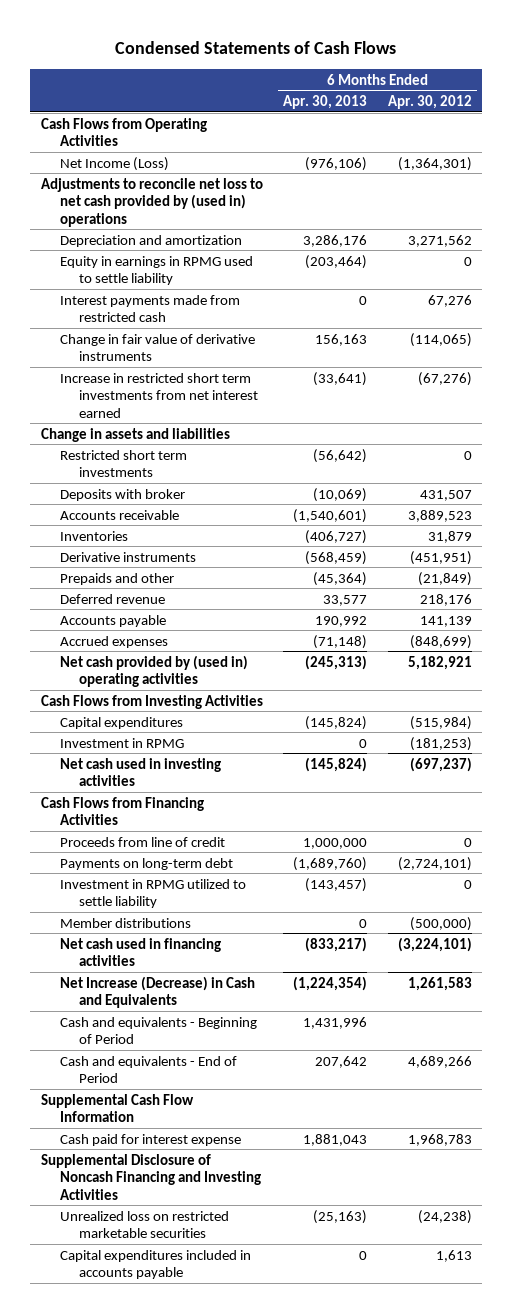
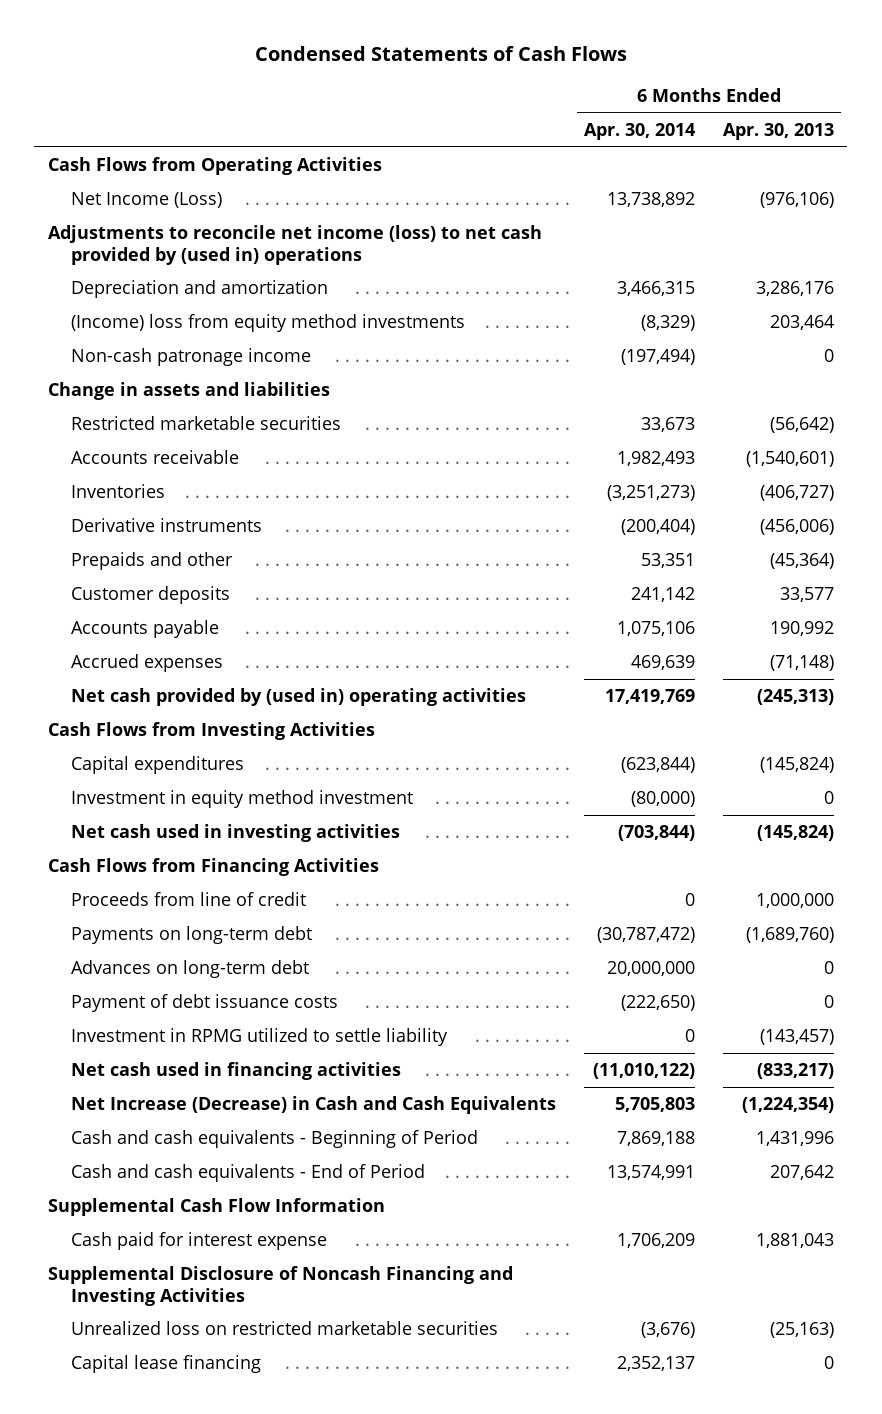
- | 6 Months Ended Apr. 30, 2013 | 6 Months Ended Apr. 30, 2012
+ | 6 Months Ended Apr. 30, 2014 | 6 Months Ended Apr. 30, 2013
- Adjustments to reconcile net loss to net cash provided by (used in) operations
+ Adjustments to reconcile net income (loss) to net cash provided by (used in) operations
- Equity in earnings in RPMG used to settle liability | (203,464) | 0
- Interest payments made from restricted cash | 0 | 67,276
- Change in fair value of derivative instruments | 156,163 | (114,065)
- Increase in restricted short term investments from net interest earned | (33,641) | (67,276)
+ (Income) loss from equity method investments | (8,329) | 203,464
+ Non-cash patronage income | (197,494) | 0
- Restricted short term investments | (56,642) | 0
- Deposits with broker | (10,069) | 431,507
+ Restricted marketable securities | 33,673 | (56,642)
- Derivative instruments | (568,459) | (451,951)
+ Derivative instruments | (200,404) | (456,006)
- Deferred revenue | 33,577 | 218,176
+ Customer deposits | 241,142 | 33,577
- Investment in RPMG | 0 | (181,253)
+ Investment in equity method investment | (80,000) | 0
+ Advances on long-term debt | 20,000,000 | 0
+ Payment of debt issuance costs | (222,650) | 0
- Member distributions | 0 | (500,000)
- Net Increase (Decrease) in Cash and Equivalents | (1,224,354) | 1,261,583
- Cash and equivalents - Beginning of Period | 1,431,996 |
- Cash and equivalents - End of Period | 207,642 | 4,689,266
+ Net Increase (Decrease) in Cash and Cash Equivalents | 5,705,803 | (1,224,354)
+ Cash and cash equivalents - Beginning of Period | 7,869,188 | 1,431,996
+ Cash and cash equivalents - End of Period | 13,574,991 | 207,642
- Capital expenditures included in accounts payable | 0 | 1,613
+ Capital lease financing | 2,352,137 | 0

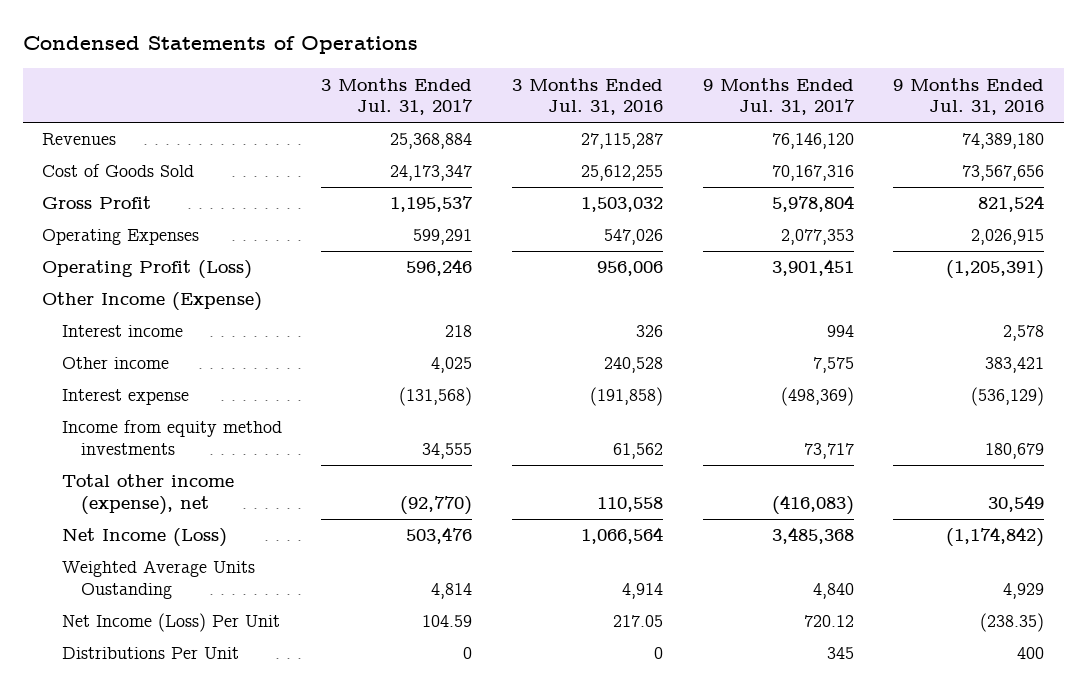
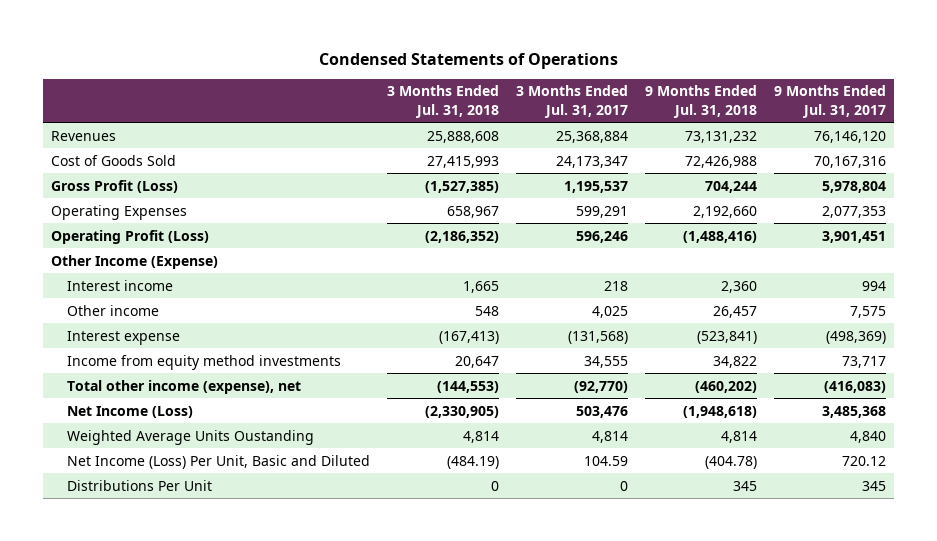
- | 3 Months Ended Jul. 31, 2017 | 3 Months Ended Jul. 31, 2016 | 9 Months Ended Jul. 31, 2017 | 9 Months Ended Jul. 31, 2016
+ | 3 Months Ended Jul. 31, 2018 | 3 Months Ended Jul. 31, 2017 | 9 Months Ended Jul. 31, 2018 | 9 Months Ended Jul. 31, 2017
- Gross Profit | 1,195,537 | 1,503,032 | 5,978,804 | 821,524
+ Gross Profit (Loss) | (1,527,385) | 1,195,537 | 704,244 | 5,978,804
- Net Income (Loss) Per Unit | 104.59 | 217.05 | 720.12 | (238.35)
+ Net Income (Loss) Per Unit, Basic and Diluted | (484.19) | 104.59 | (404.78) | 720.12

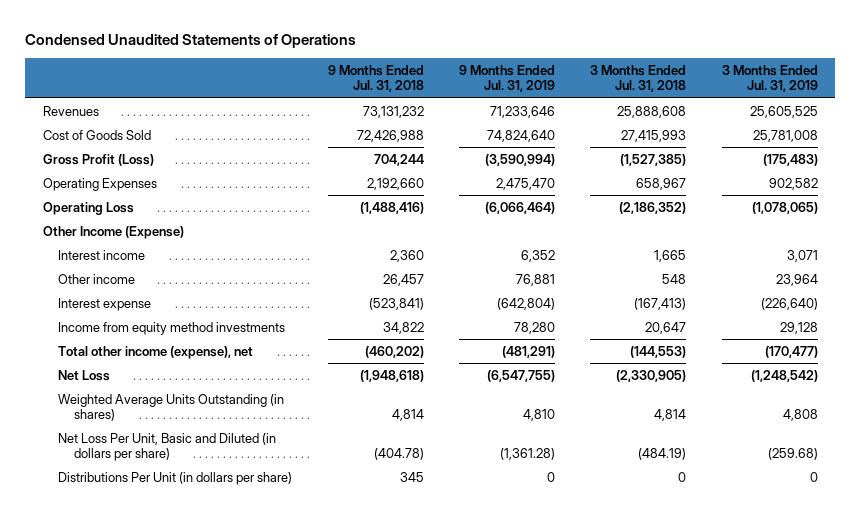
- Condensed Statements of Operations
+ Condensed Unaudited Statements of Operations
- | 3 Months Ended Jul. 31, 2018 | 3 Months Ended Jul. 31, 2017 | 9 Months Ended Jul. 31, 2018 | 9 Months Ended Jul. 31, 2017
+ | 9 Months Ended Jul. 31, 2018 | 9 Months Ended Jul. 31, 2019 | 3 Months Ended Jul. 31, 2018 | 3 Months Ended Jul. 31, 2019
- Operating Profit (Loss) | (2,186,352) | 596,246 | (1,488,416) | 3,901,451
+ Operating Loss | (1,488,416) | (6,066,464) | (2,186,352) | (1,078,065)
- Net Income (Loss) | (2,330,905) | 503,476 | (1,948,618) | 3,485,368
- Weighted Average Units Oustanding | 4,814 | 4,814 | 4,814 | 4,840
- Net Income (Loss) Per Unit, Basic and Diluted | (484.19) | 104.59 | (404.78) | 720.12
- Distributions Per Unit | 0 | 0 | 345 | 345
+ Net Loss | (1,948,618) | (6,547,755) | (2,330,905) | (1,248,542)
+ Weighted Average Units Outstanding (in shares) | 4,814 | 4,810 | 4,814 | 4,808
+ Net Loss Per Unit, Basic and Diluted (in dollars per share) | (404.78) | (1,361.28) | (484.19) | (259.68)
+ Distributions Per Unit (in dollars per share) | 345 | 0 | 0 | 0

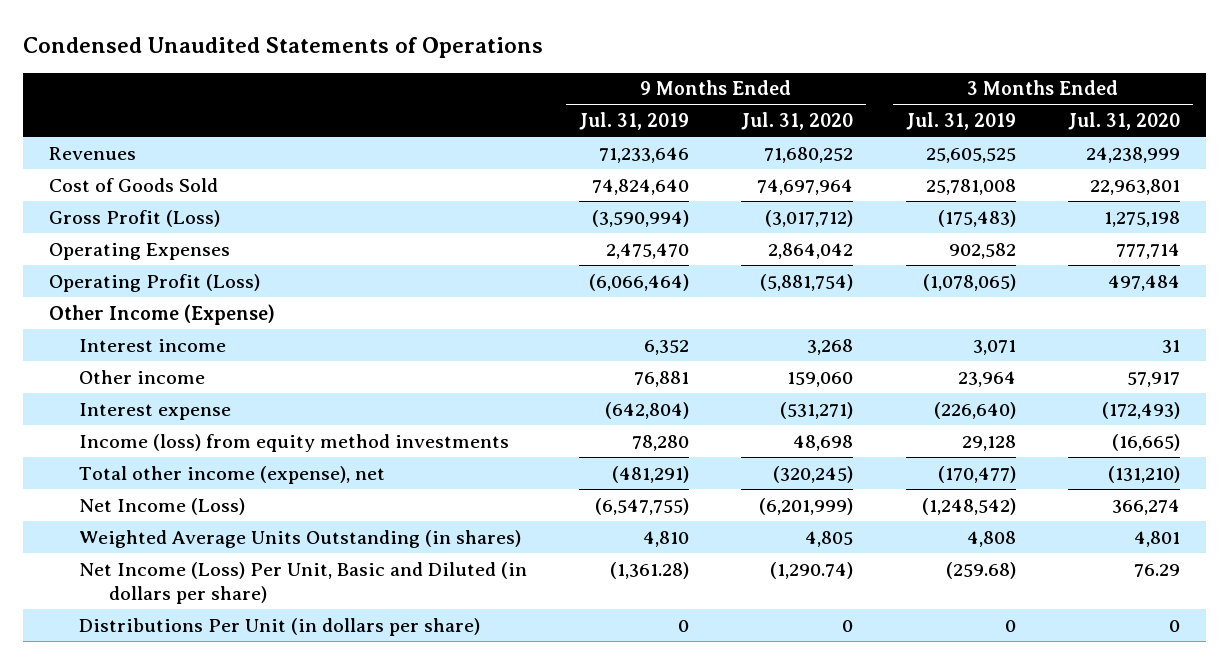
- | 9 Months Ended Jul. 31, 2018 | 9 Months Ended Jul. 31, 2019 | 3 Months Ended Jul. 31, 2018 | 3 Months Ended Jul. 31, 2019
+ | 9 Months Ended Jul. 31, 2019 | 9 Months Ended Jul. 31, 2020 | 3 Months Ended Jul. 31, 2019 | 3 Months Ended Jul. 31, 2020
- Operating Loss | (1,488,416) | (6,066,464) | (2,186,352) | (1,078,065)
+ Operating Profit (Loss) | (6,066,464) | (5,881,754) | (1,078,065) | 497,484
- Income from equity method investments | 34,822 | 78,280 | 20,647 | 29,128
+ Income (loss) from equity method investments | 78,280 | 48,698 | 29,128 | (16,665)
- Net Loss | (1,948,618) | (6,547,755) | (2,330,905) | (1,248,542)
+ Net Income (Loss) | (6,547,755) | (6,201,999) | (1,248,542) | 366,274
- Net Loss Per Unit, Basic and Diluted (in dollars per share) | (404.78) | (1,361.28) | (484.19) | (259.68)
+ Net Income (Loss) Per Unit, Basic and Diluted (in dollars per share) | (1,361.28) | (1,290.74) | (259.68) | 76.29

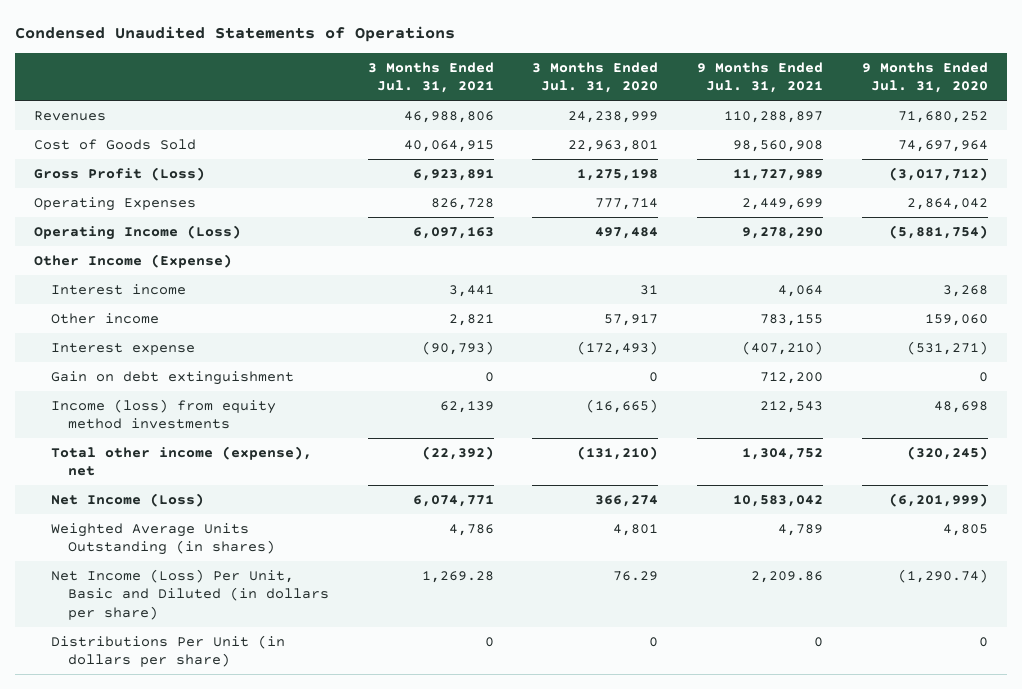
- | 9 Months Ended Jul. 31, 2019 | 9 Months Ended Jul. 31, 2020 | 3 Months Ended Jul. 31, 2019 | 3 Months Ended Jul. 31, 2020
+ | 3 Months Ended Jul. 31, 2021 | 3 Months Ended Jul. 31, 2020 | 9 Months Ended Jul. 31, 2021 | 9 Months Ended Jul. 31, 2020
- Operating Profit (Loss) | (6,066,464) | (5,881,754) | (1,078,065) | 497,484
+ Operating Income (Loss) | 6,097,163 | 497,484 | 9,278,290 | (5,881,754)
+ Gain on debt extinguishment | 0 | 0 | 712,200 | 0

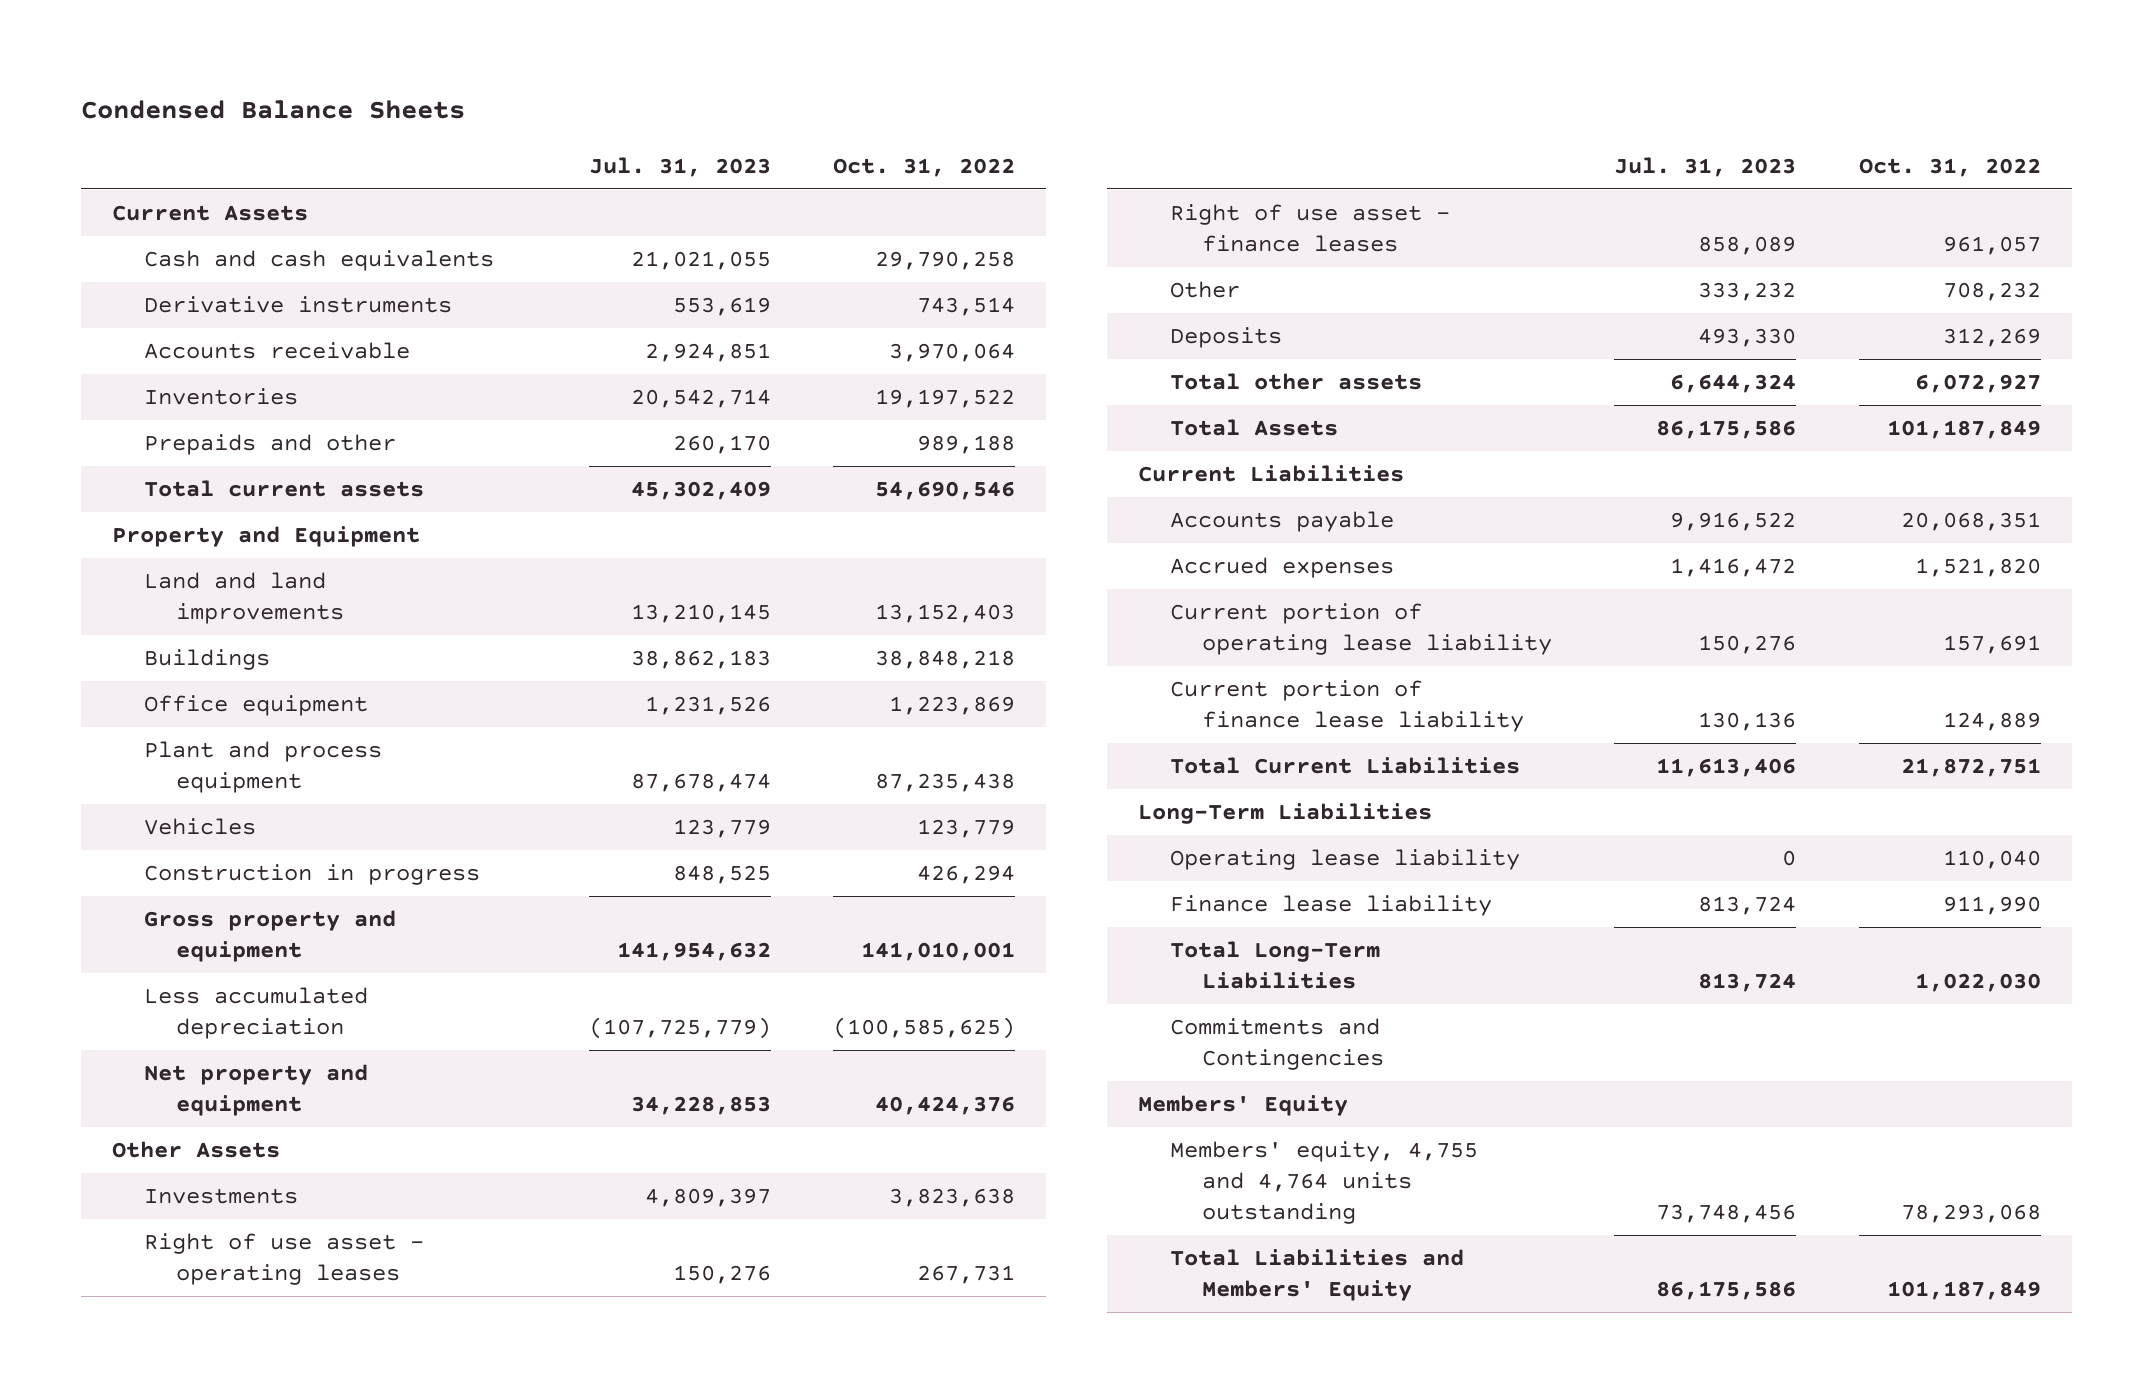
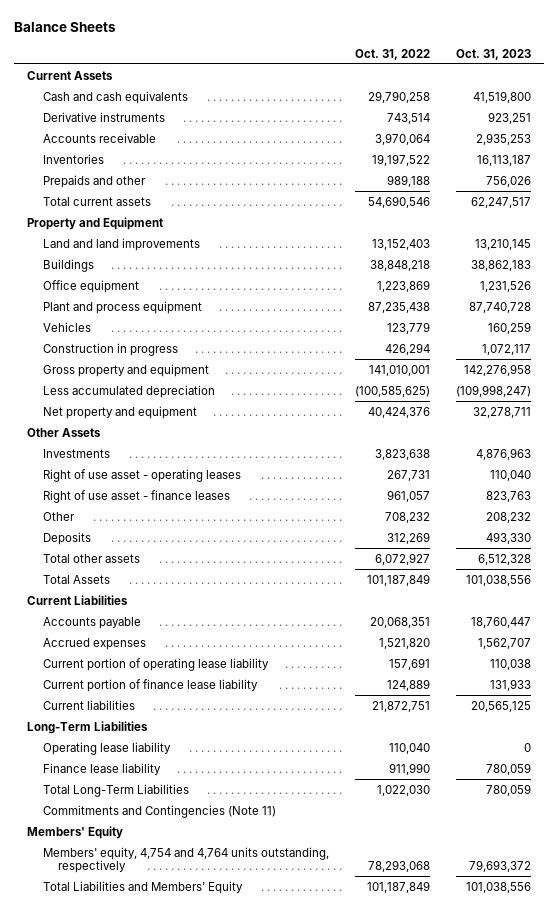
- Condensed Balance Sheets
+ Balance Sheets
- | Jul. 31, 2023 | Oct. 31, 2022
+ | Oct. 31, 2022 | Oct. 31, 2023
- Total Current Liabilities | 11,613,406 | 21,872,751
+ Current liabilities | 21,872,751 | 20,565,125
- Commitments and Contingencies
+ Commitments and Contingencies (Note 11)
- Members' equity, 4,755 and 4,764 units outstanding | 73,748,456 | 78,293,068
+ Members' equity, 4,754 and 4,764 units outstanding, respectively | 78,293,068 | 79,693,372

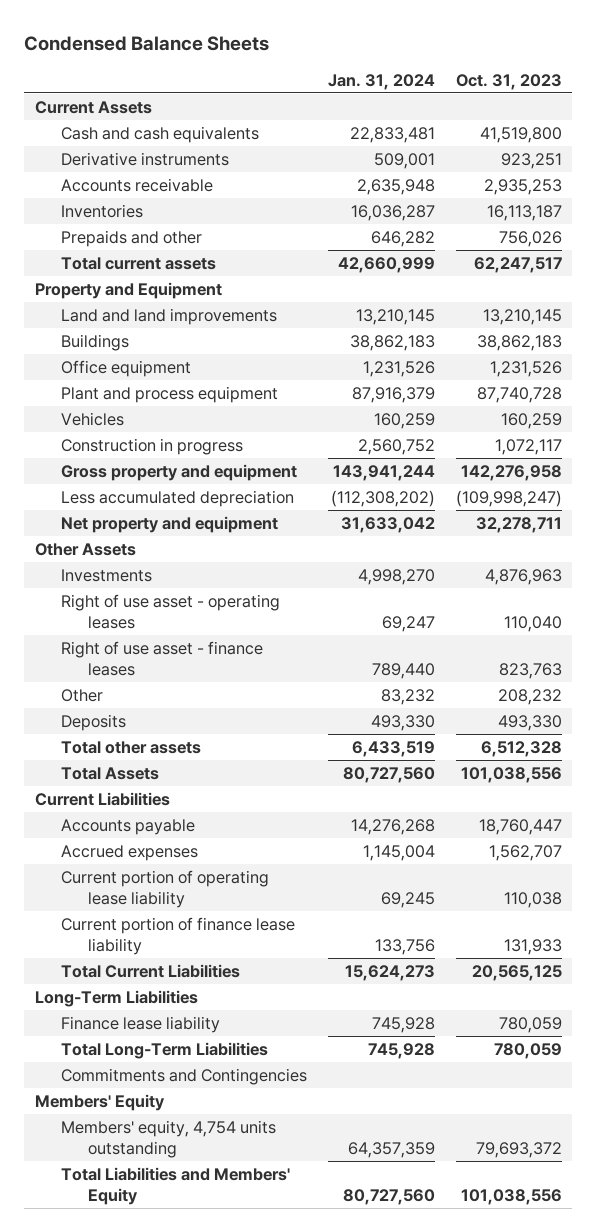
- Balance Sheets
+ Condensed Balance Sheets
- | Oct. 31, 2022 | Oct. 31, 2023
+ | Jan. 31, 2024 | Oct. 31, 2023
- Current liabilities | 21,872,751 | 20,565,125
+ Total Current Liabilities | 15,624,273 | 20,565,125
- Operating lease liability | 110,040 | 0
- Commitments and Contingencies (Note 11)
+ Commitments and Contingencies
- Members' equity, 4,754 and 4,764 units outstanding, respectively | 78,293,068 | 79,693,372
+ Members' equity, 4,754 units outstanding | 64,357,359 | 79,693,372

